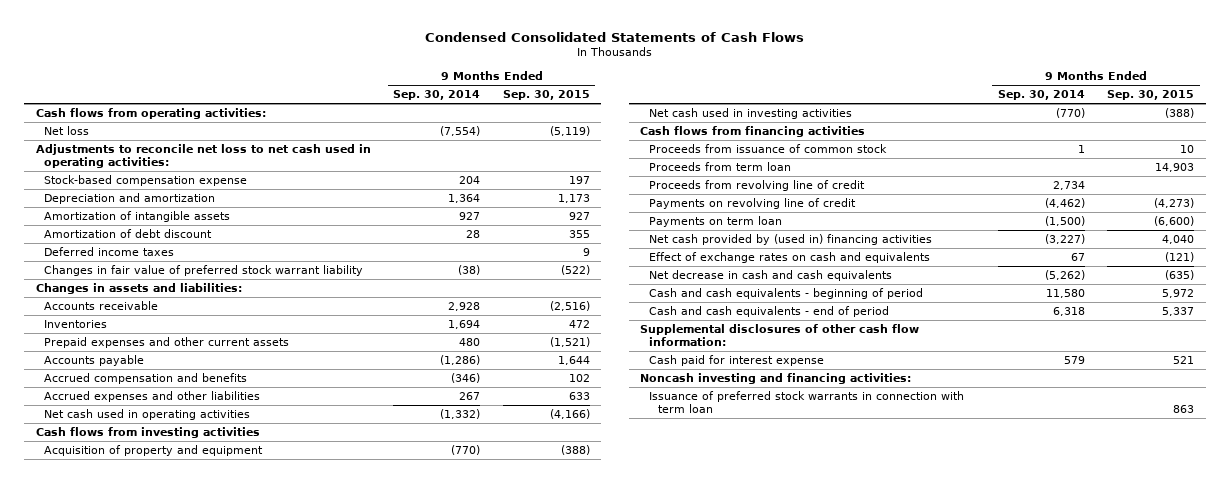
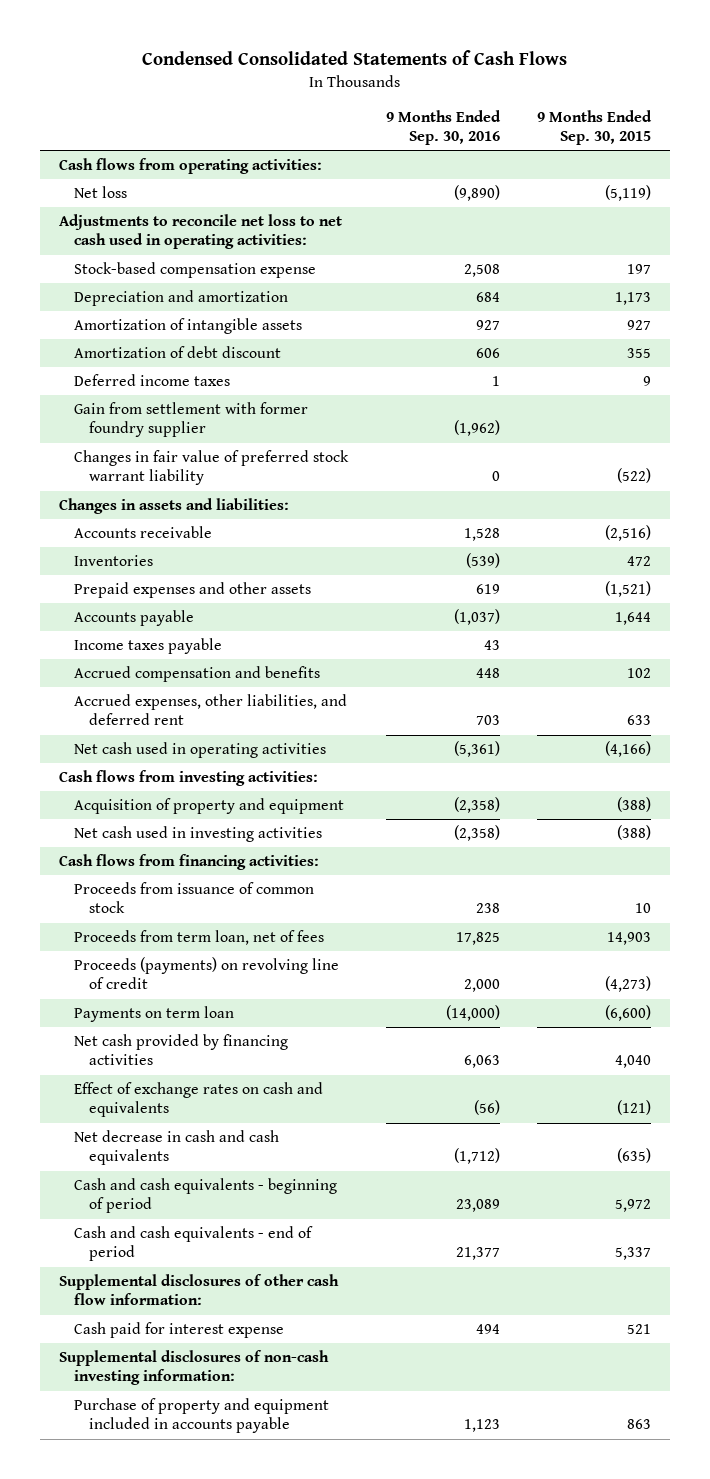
- | 9 Months Ended Sep. 30, 2014 | 9 Months Ended Sep. 30, 2015
+ | 9 Months Ended Sep. 30, 2016 | 9 Months Ended Sep. 30, 2015
+ Gain from settlement with former foundry supplier | (1,962) |
- Prepaid expenses and other current assets | 480 | (1,521)
+ Prepaid expenses and other assets | 619 | (1,521)
+ Income taxes payable | 43 |
- Accrued expenses and other liabilities | 267 | 633
+ Accrued expenses, other liabilities, and deferred rent | 703 | 633
- Cash flows from investing activities
+ Cash flows from investing activities:
- Cash flows from financing activities
+ Cash flows from financing activities:
- Proceeds from term loan | | 14,903
- Proceeds from revolving line of credit | 2,734 |
- Payments on revolving line of credit | (4,462) | (4,273)
+ Proceeds from term loan, net of fees | 17,825 | 14,903
+ Proceeds (payments) on revolving line of credit | 2,000 | (4,273)
- Net cash provided by (used in) financing activities | (3,227) | 4,040
+ Net cash provided by financing activities | 6,063 | 4,040
- Noncash investing and financing activities:
- Issuance of preferred stock warrants in connection with term loan | | 863
+ Supplemental disclosures of non-cash investing information:
+ Purchase of property and equipment included in accounts payable | 1,123 | 863

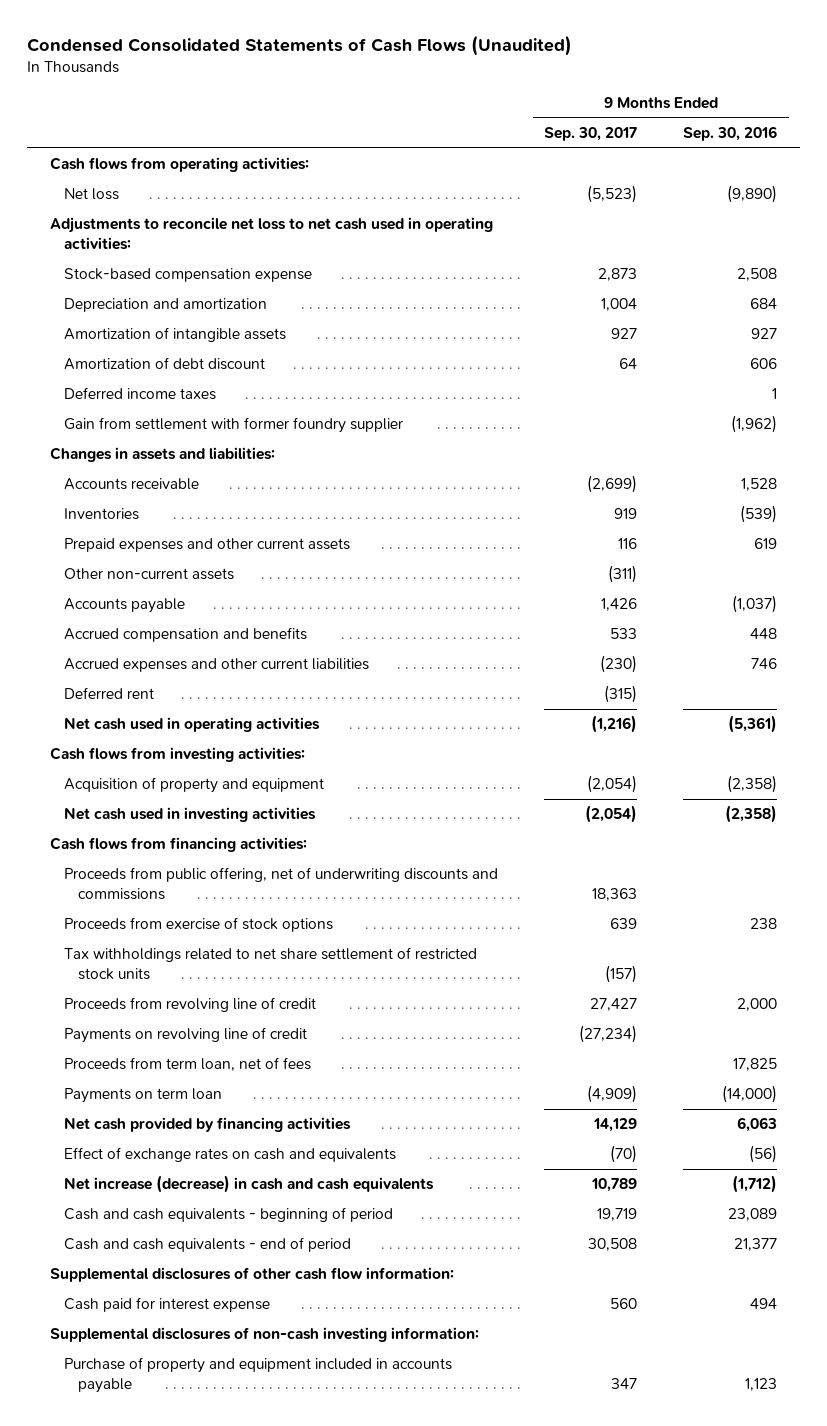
- Condensed Consolidated Statements of Cash Flows
+ Condensed Consolidated Statements of Cash Flows (Unaudited)
- | 9 Months Ended Sep. 30, 2016 | 9 Months Ended Sep. 30, 2015
+ | 9 Months Ended Sep. 30, 2017 | 9 Months Ended Sep. 30, 2016
- Changes in fair value of preferred stock warrant liability | 0 | (522)
- Prepaid expenses and other assets | 619 | (1,521)
+ Prepaid expenses and other current assets | 116 | 619
+ Other non-current assets | (311) |
- Income taxes payable | 43 |
- Accrued expenses, other liabilities, and deferred rent | 703 | 633
+ Accrued expenses and other current liabilities | (230) | 746
+ Deferred rent | (315) |
- Proceeds from issuance of common stock | 238 | 10
+ Proceeds from public offering, net of underwriting discounts and commissions | 18,363 |
+ Proceeds from exercise of stock options | 639 | 238
+ Tax withholdings related to net share settlement of restricted stock units | (157) |
+ Proceeds from revolving line of credit | 27,427 | 2,000
+ Payments on revolving line of credit | (27,234) |
- Proceeds (payments) on revolving line of credit | 2,000 | (4,273)
- Net decrease in cash and cash equivalents | (1,712) | (635)
+ Net increase (decrease) in cash and cash equivalents | 10,789 | (1,712)

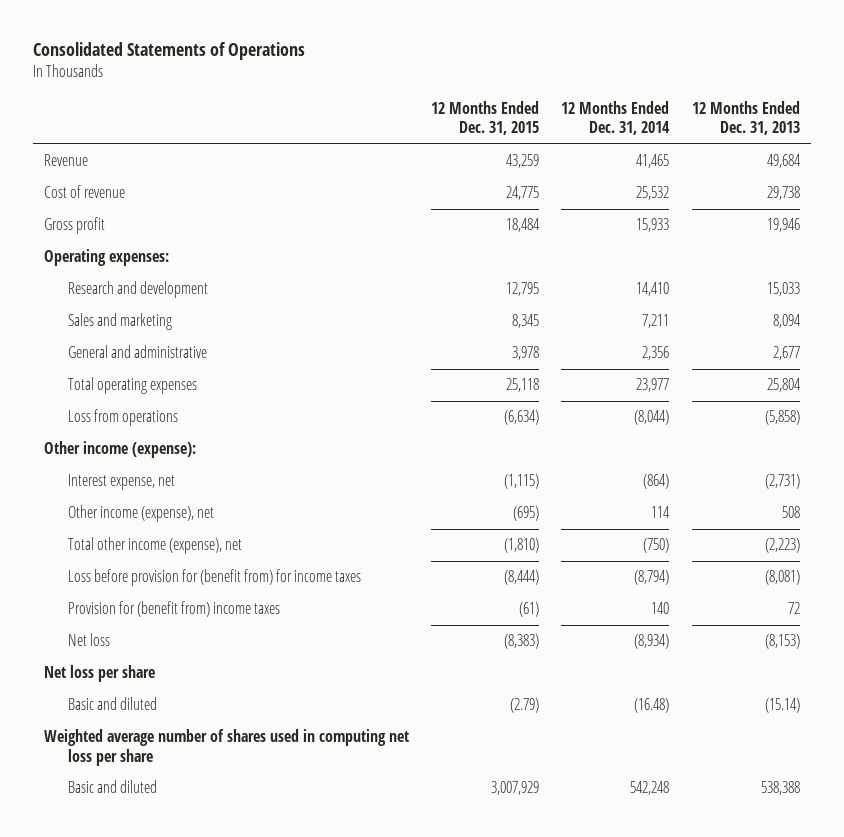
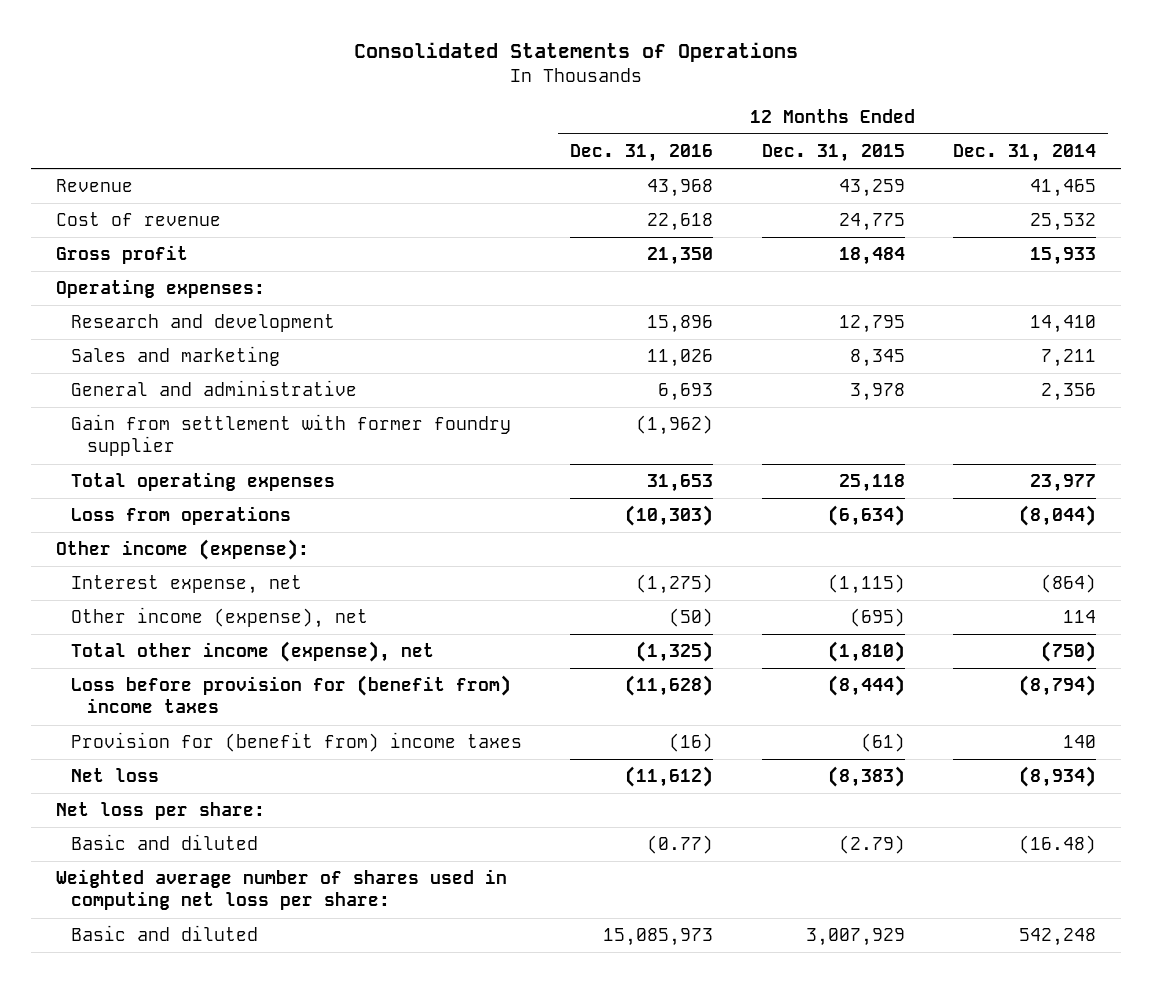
- | 12 Months Ended Dec. 31, 2015 | 12 Months Ended Dec. 31, 2014 | 12 Months Ended Dec. 31, 2013
+ | 12 Months Ended Dec. 31, 2016 | 12 Months Ended Dec. 31, 2015 | 12 Months Ended Dec. 31, 2014
+ Gain from settlement with former foundry supplier | (1,962) | |
- Loss before provision for (benefit from) for income taxes | (8,444) | (8,794) | (8,081)
+ Loss before provision for (benefit from) income taxes | (11,628) | (8,444) | (8,794)
- Net loss per share
+ Net loss per share:
- Weighted average number of shares used in computing net loss per share
+ Weighted average number of shares used in computing net loss per share:

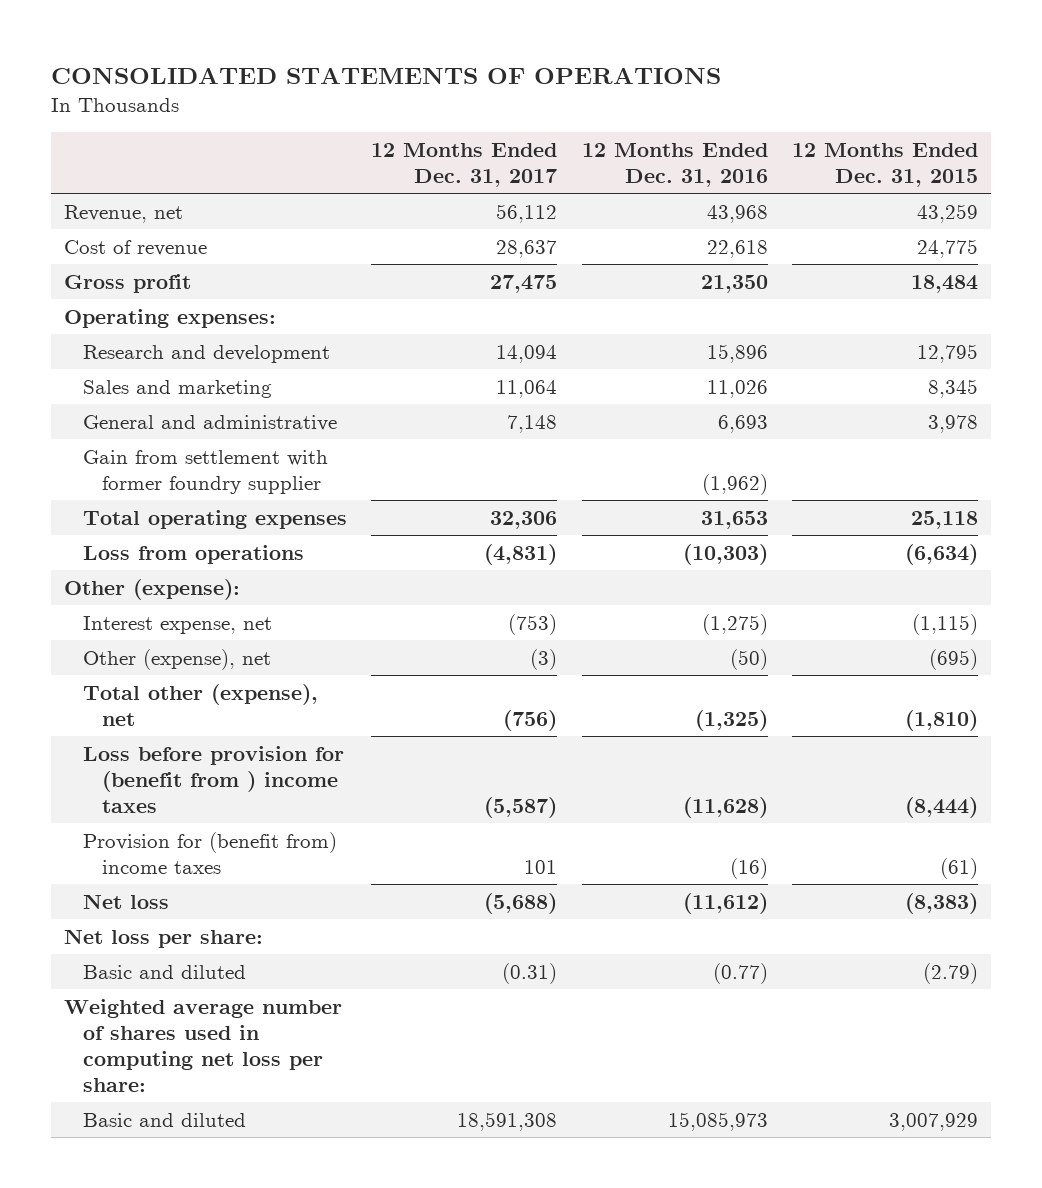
- Consolidated Statements of Operations
+ CONSOLIDATED STATEMENTS OF OPERATIONS
- | 12 Months Ended Dec. 31, 2016 | 12 Months Ended Dec. 31, 2015 | 12 Months Ended Dec. 31, 2014
+ | 12 Months Ended Dec. 31, 2017 | 12 Months Ended Dec. 31, 2016 | 12 Months Ended Dec. 31, 2015
- Revenue | 43,968 | 43,259 | 41,465
+ Revenue, net | 56,112 | 43,968 | 43,259
- Other income (expense):
+ Other (expense):
- Other income (expense), net | (50) | (695) | 114
- Total other income (expense), net | (1,325) | (1,810) | (750)
- Loss before provision for (benefit from) income taxes | (11,628) | (8,444) | (8,794)
+ Other (expense), net | (3) | (50) | (695)
+ Total other (expense), net | (756) | (1,325) | (1,810)
+ Loss before provision for (benefit from ) income taxes | (5,587) | (11,628) | (8,444)

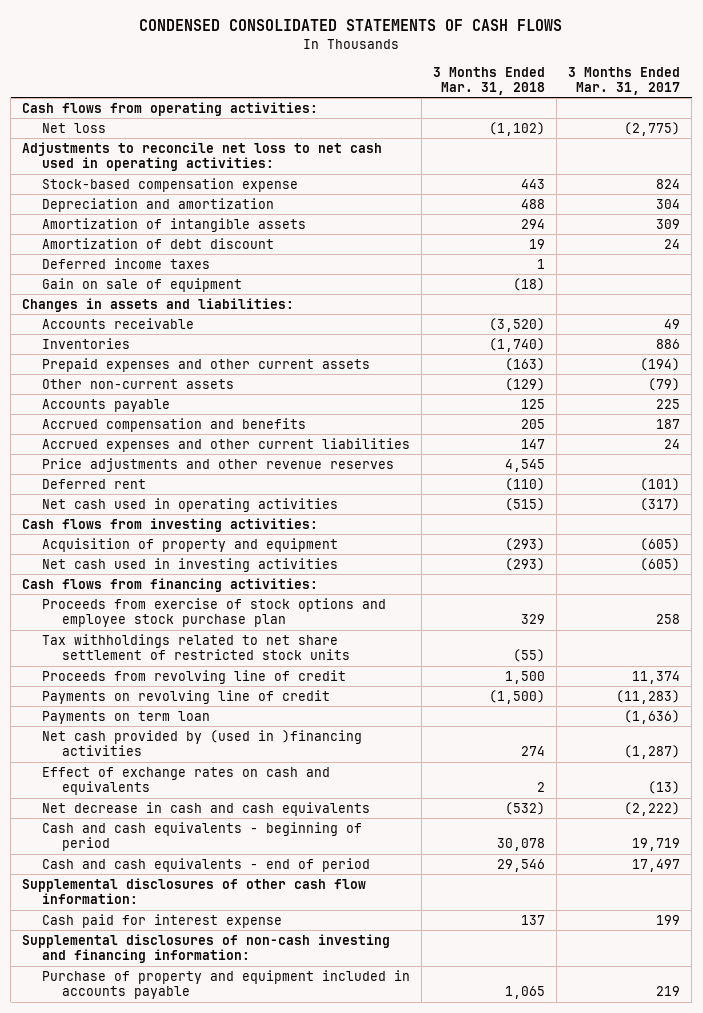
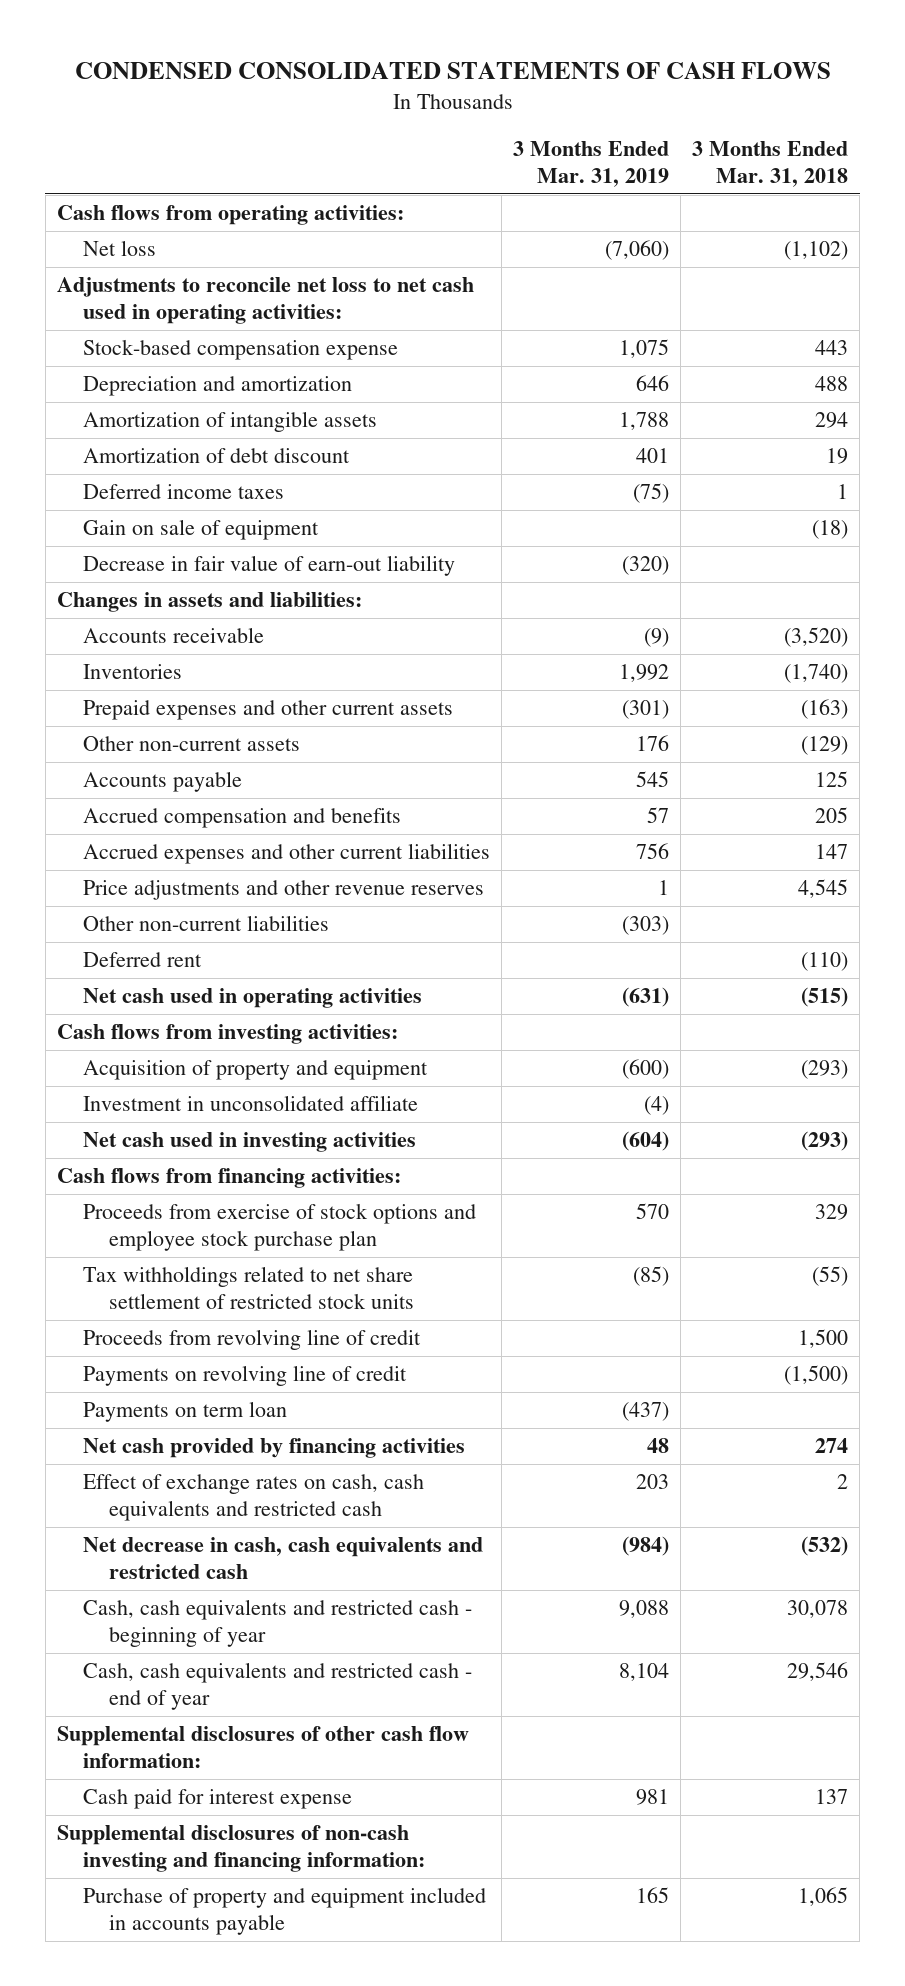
- | 3 Months Ended Mar. 31, 2018 | 3 Months Ended Mar. 31, 2017
+ | 3 Months Ended Mar. 31, 2019 | 3 Months Ended Mar. 31, 2018
+ Decrease in fair value of earn-out liability | (320) |
+ Other non-current liabilities | (303) |
+ Investment in unconsolidated affiliate | (4) |
- Net cash provided by (used in )financing activities | 274 | (1,287)
- Effect of exchange rates on cash and equivalents | 2 | (13)
- Net decrease in cash and cash equivalents | (532) | (2,222)
- Cash and cash equivalents - beginning of period | 30,078 | 19,719
- Cash and cash equivalents - end of period | 29,546 | 17,497
+ Net cash provided by financing activities | 48 | 274
+ Effect of exchange rates on cash, cash equivalents and restricted cash | 203 | 2
+ Net decrease in cash, cash equivalents and restricted cash | (984) | (532)
+ Cash, cash equivalents and restricted cash - beginning of year | 9,088 | 30,078
+ Cash, cash equivalents and restricted cash - end of year | 8,104 | 29,546

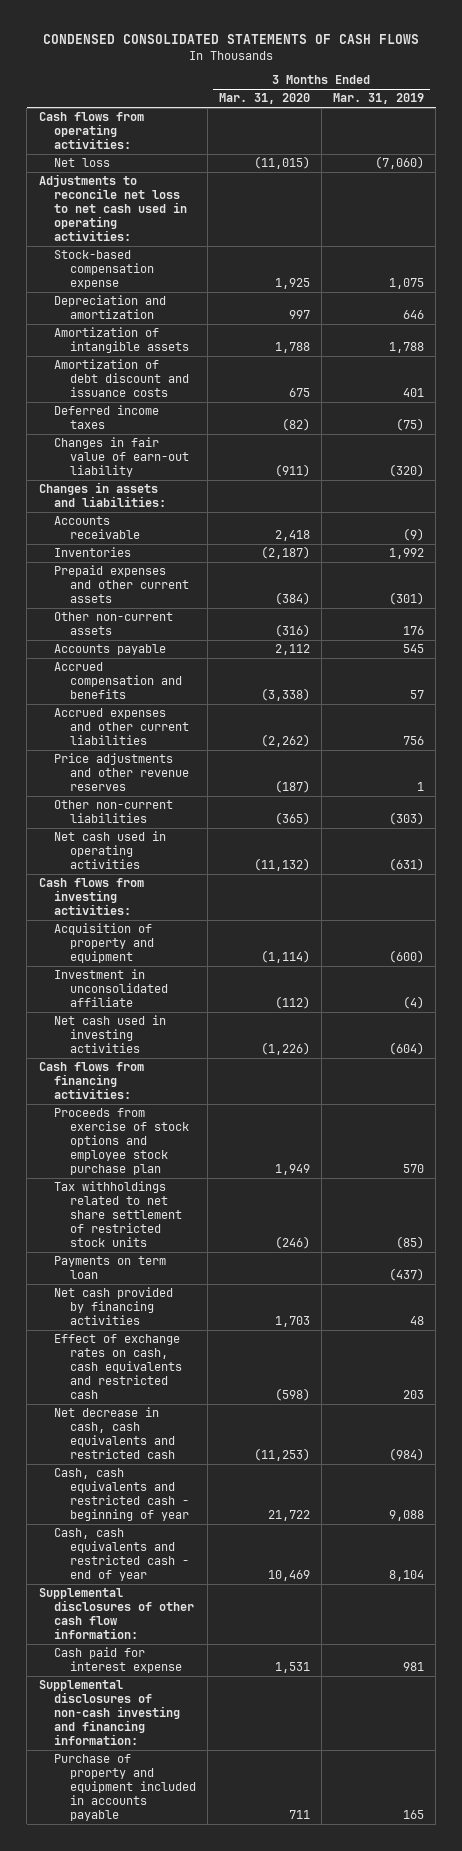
- | 3 Months Ended Mar. 31, 2019 | 3 Months Ended Mar. 31, 2018
+ | 3 Months Ended Mar. 31, 2020 | 3 Months Ended Mar. 31, 2019
- Amortization of debt discount | 401 | 19
+ Amortization of debt discount and issuance costs | 675 | 401
- Gain on sale of equipment | | (18)
- Decrease in fair value of earn-out liability | (320) |
+ Changes in fair value of earn-out liability | (911) | (320)
- Deferred rent | | (110)
- Proceeds from revolving line of credit | | 1,500
- Payments on revolving line of credit | | (1,500)

